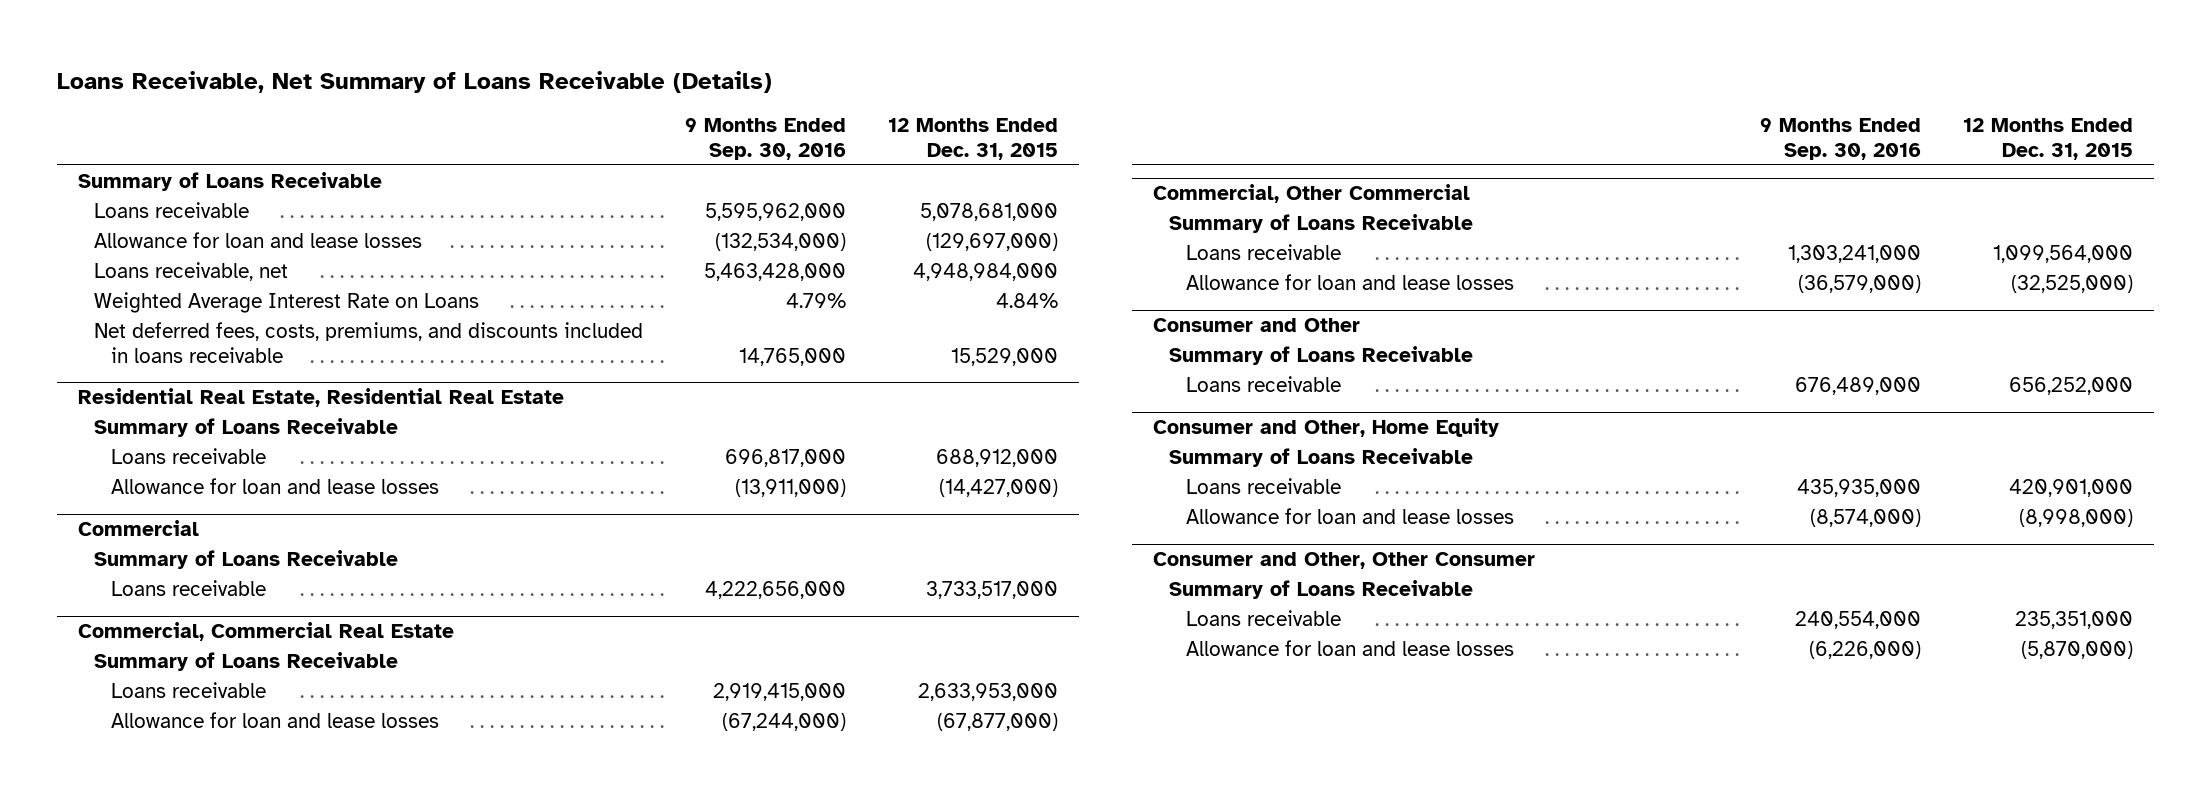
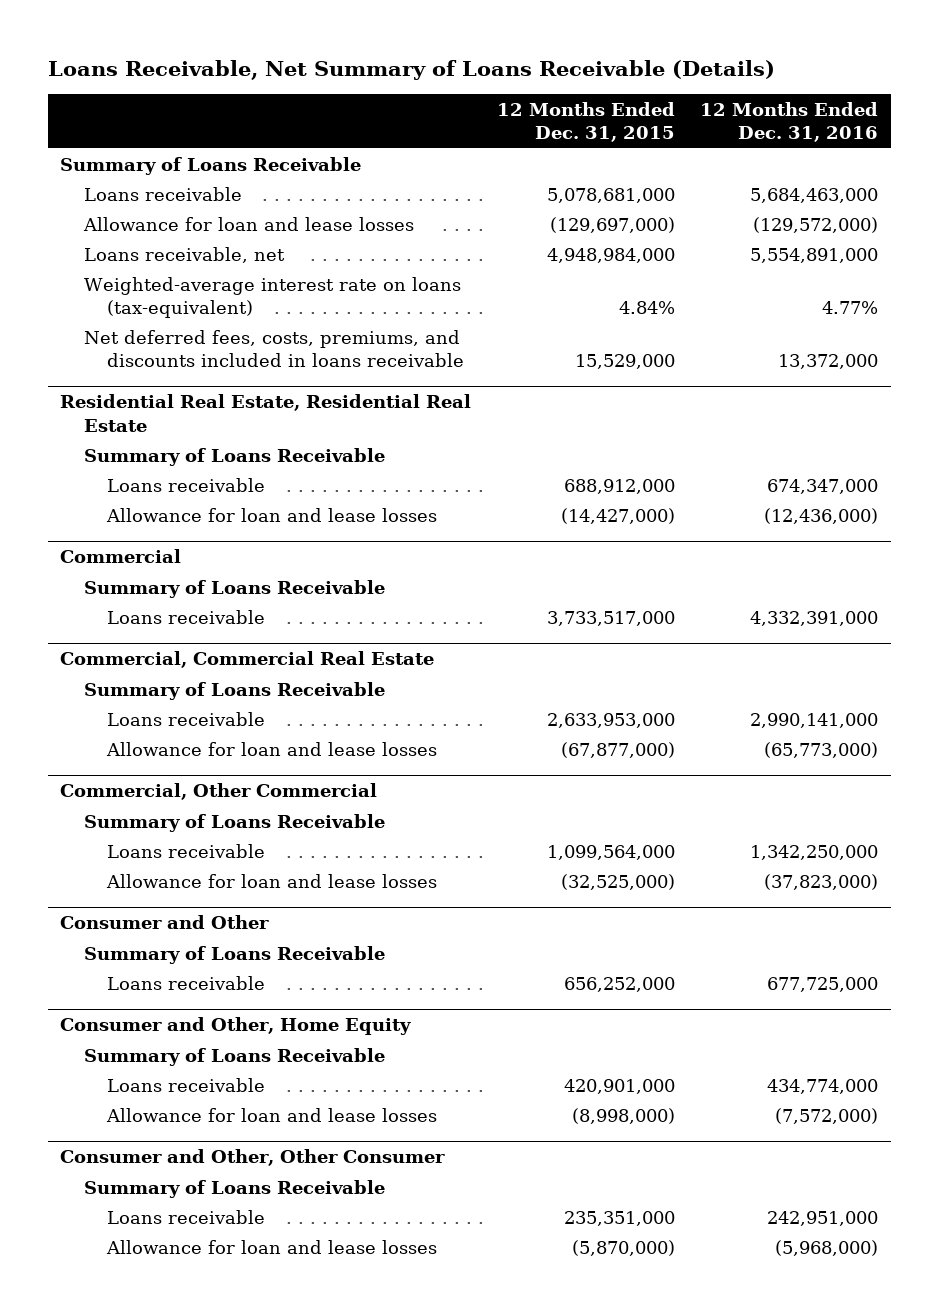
- | 9 Months Ended Sep. 30, 2016 | 12 Months Ended Dec. 31, 2015
+ | 12 Months Ended Dec. 31, 2015 | 12 Months Ended Dec. 31, 2016
- Weighted Average Interest Rate on Loans | 4.79% | 4.84%
+ Weighted-average interest rate on loans (tax-equivalent) | 4.84% | 4.77%

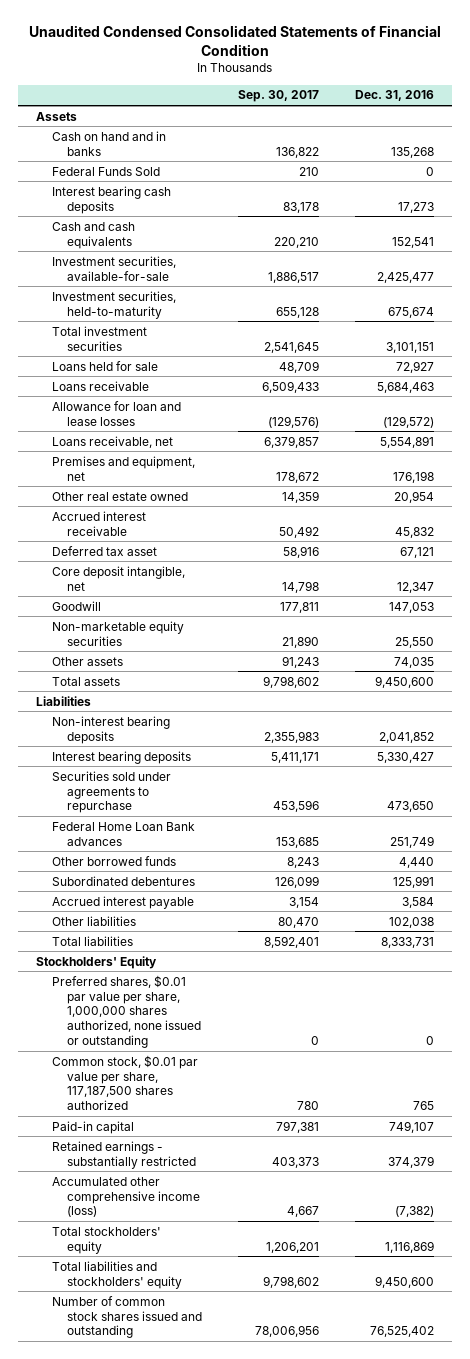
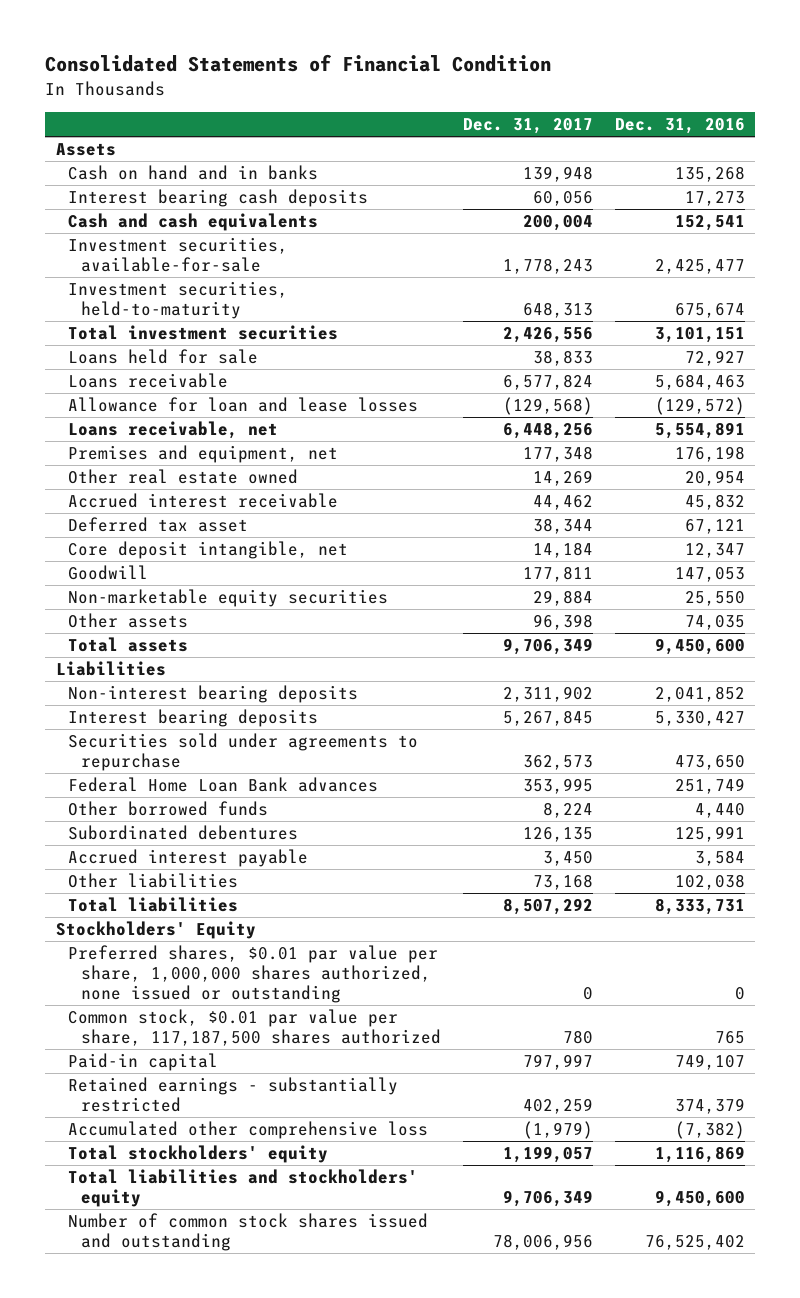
- Unaudited Condensed Consolidated Statements of Financial Condition
+ Consolidated Statements of Financial Condition
- | Sep. 30, 2017 | Dec. 31, 2016
+ | Dec. 31, 2017 | Dec. 31, 2016
- Federal Funds Sold | 210 | 0
- Accumulated other comprehensive income (loss) | 4,667 | (7,382)
+ Accumulated other comprehensive loss | (1,979) | (7,382)

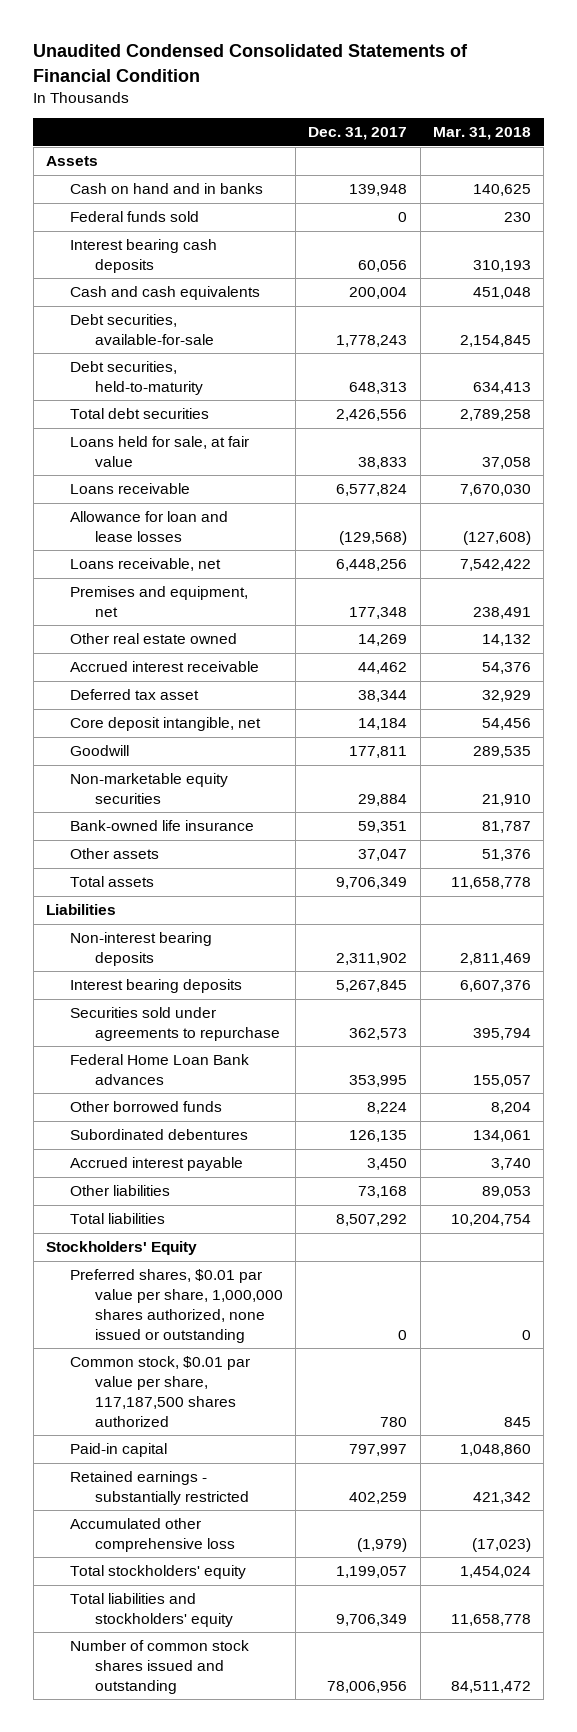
- Consolidated Statements of Financial Condition
+ Unaudited Condensed Consolidated Statements of Financial Condition
- | Dec. 31, 2017 | Dec. 31, 2016
+ | Dec. 31, 2017 | Mar. 31, 2018
+ Federal funds sold | 0 | 230
- Investment securities, available-for-sale | 1,778,243 | 2,425,477
- Investment securities, held-to-maturity | 648,313 | 675,674
- Total investment securities | 2,426,556 | 3,101,151
- Loans held for sale | 38,833 | 72,927
+ Debt securities, available-for-sale | 1,778,243 | 2,154,845
+ Debt securities, held-to-maturity | 648,313 | 634,413
+ Total debt securities | 2,426,556 | 2,789,258
+ Loans held for sale, at fair value | 38,833 | 37,058
- Other assets | 96,398 | 74,035
+ Bank-owned life insurance | 59,351 | 81,787
+ Other assets | 37,047 | 51,376

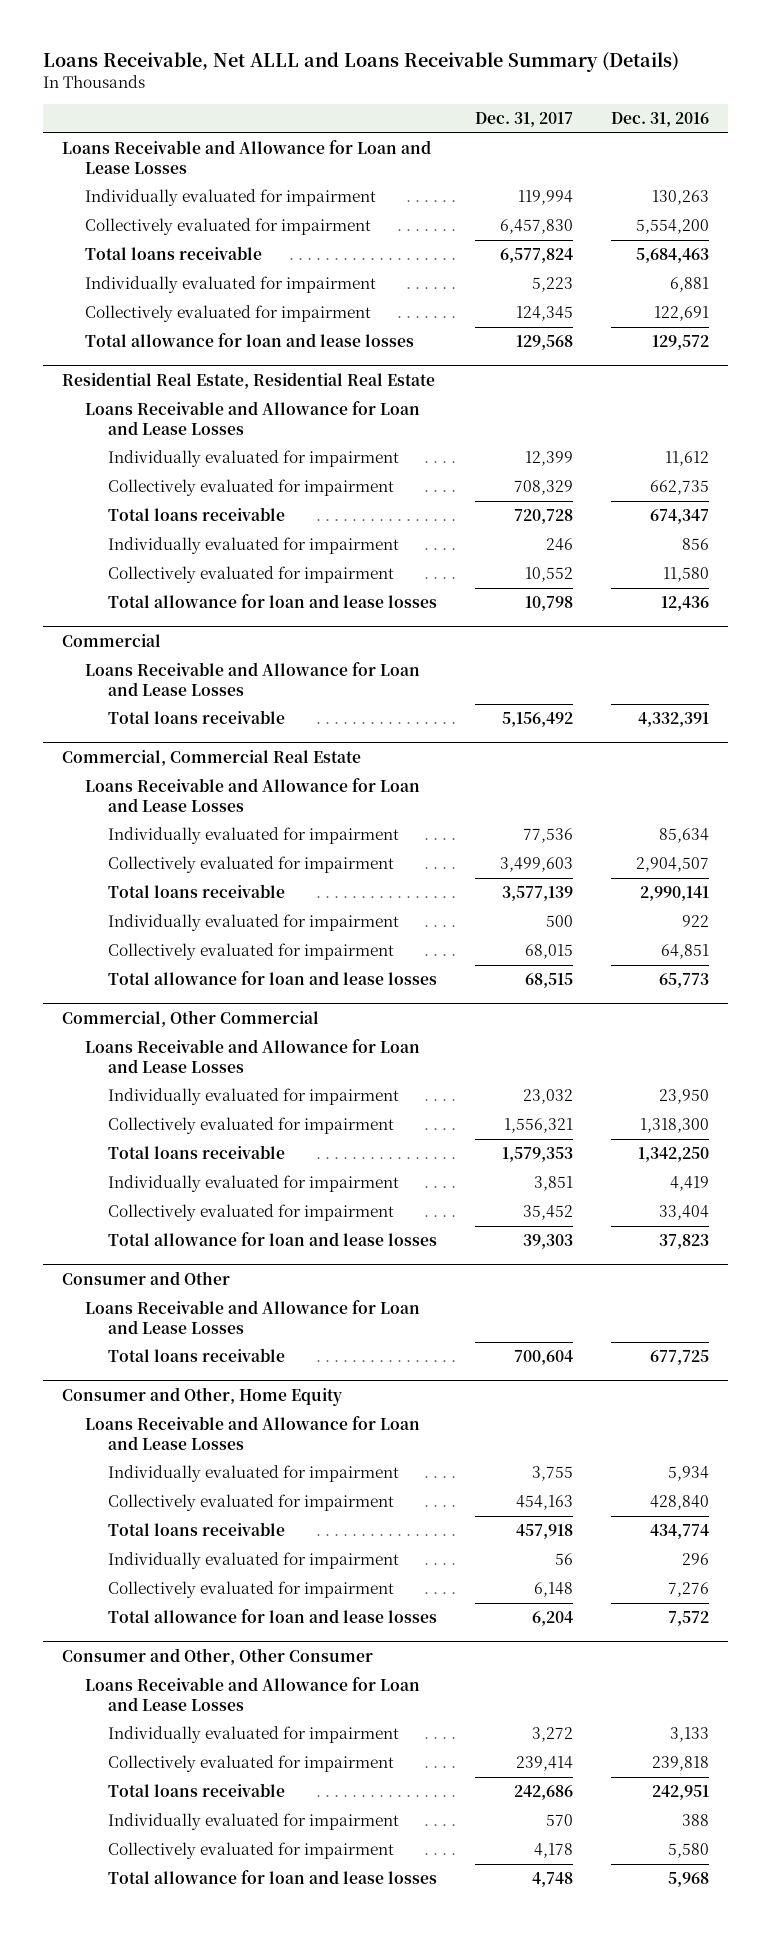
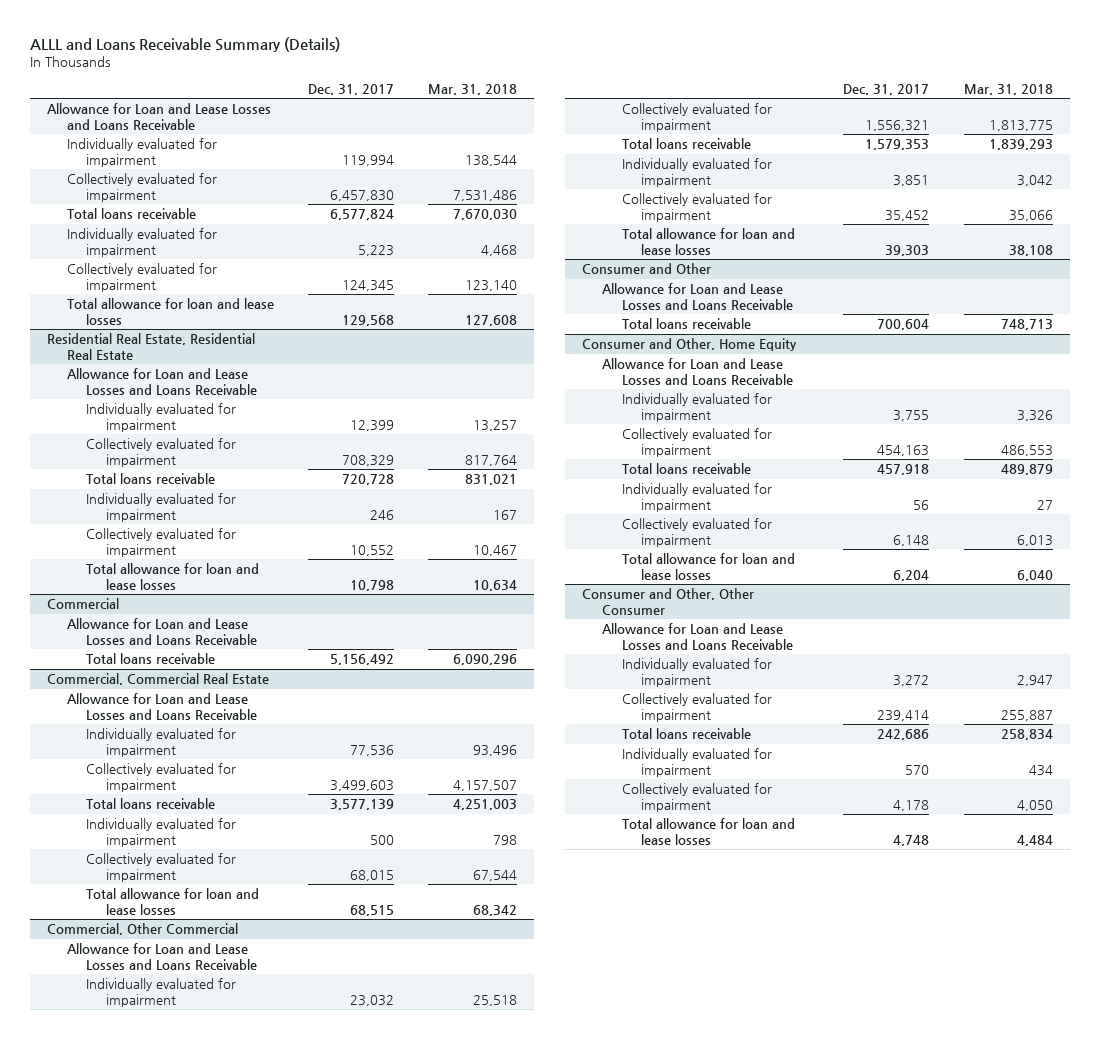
- Loans Receivable, Net ALLL and Loans Receivable Summary (Details)
+ ALLL and Loans Receivable Summary (Details)
- | Dec. 31, 2017 | Dec. 31, 2016
+ | Dec. 31, 2017 | Mar. 31, 2018
- Loans Receivable and Allowance for Loan and Lease Losses
+ Allowance for Loan and Lease Losses and Loans Receivable
@ Residential Real Estate, Residential Real Estate
- Loans Receivable and Allowance for Loan and Lease Losses
+ Allowance for Loan and Lease Losses and Loans Receivable
@ Commercial
- Loans Receivable and Allowance for Loan and Lease Losses
+ Allowance for Loan and Lease Losses and Loans Receivable
@ Commercial, Commercial Real Estate
- Loans Receivable and Allowance for Loan and Lease Losses
+ Allowance for Loan and Lease Losses and Loans Receivable
@ Commercial, Other Commercial
- Loans Receivable and Allowance for Loan and Lease Losses
+ Allowance for Loan and Lease Losses and Loans Receivable
@ Consumer and Other
- Loans Receivable and Allowance for Loan and Lease Losses
+ Allowance for Loan and Lease Losses and Loans Receivable
@ Consumer and Other, Home Equity
- Loans Receivable and Allowance for Loan and Lease Losses
+ Allowance for Loan and Lease Losses and Loans Receivable
@ Consumer and Other, Other Consumer
- Loans Receivable and Allowance for Loan and Lease Losses
+ Allowance for Loan and Lease Losses and Loans Receivable

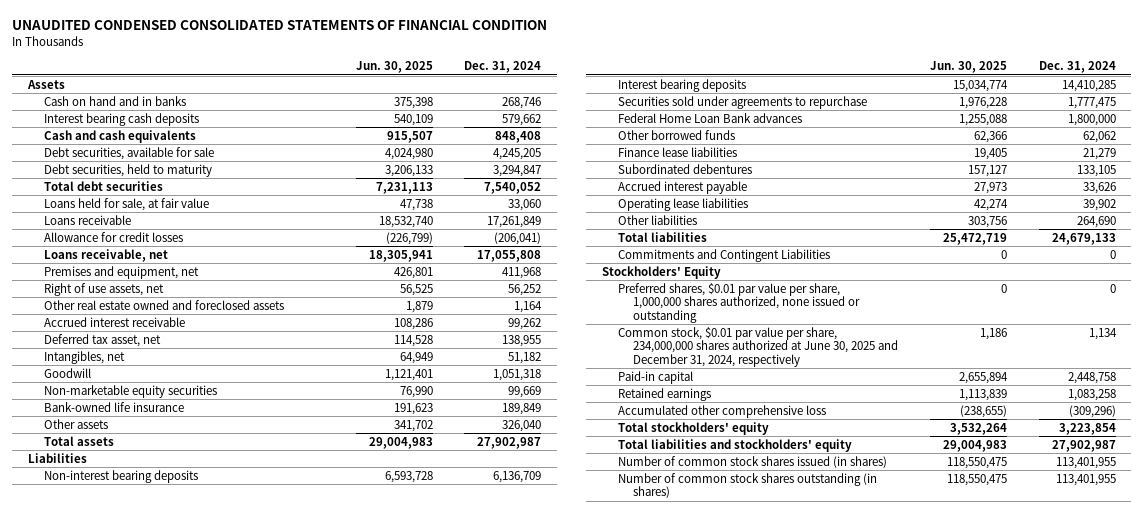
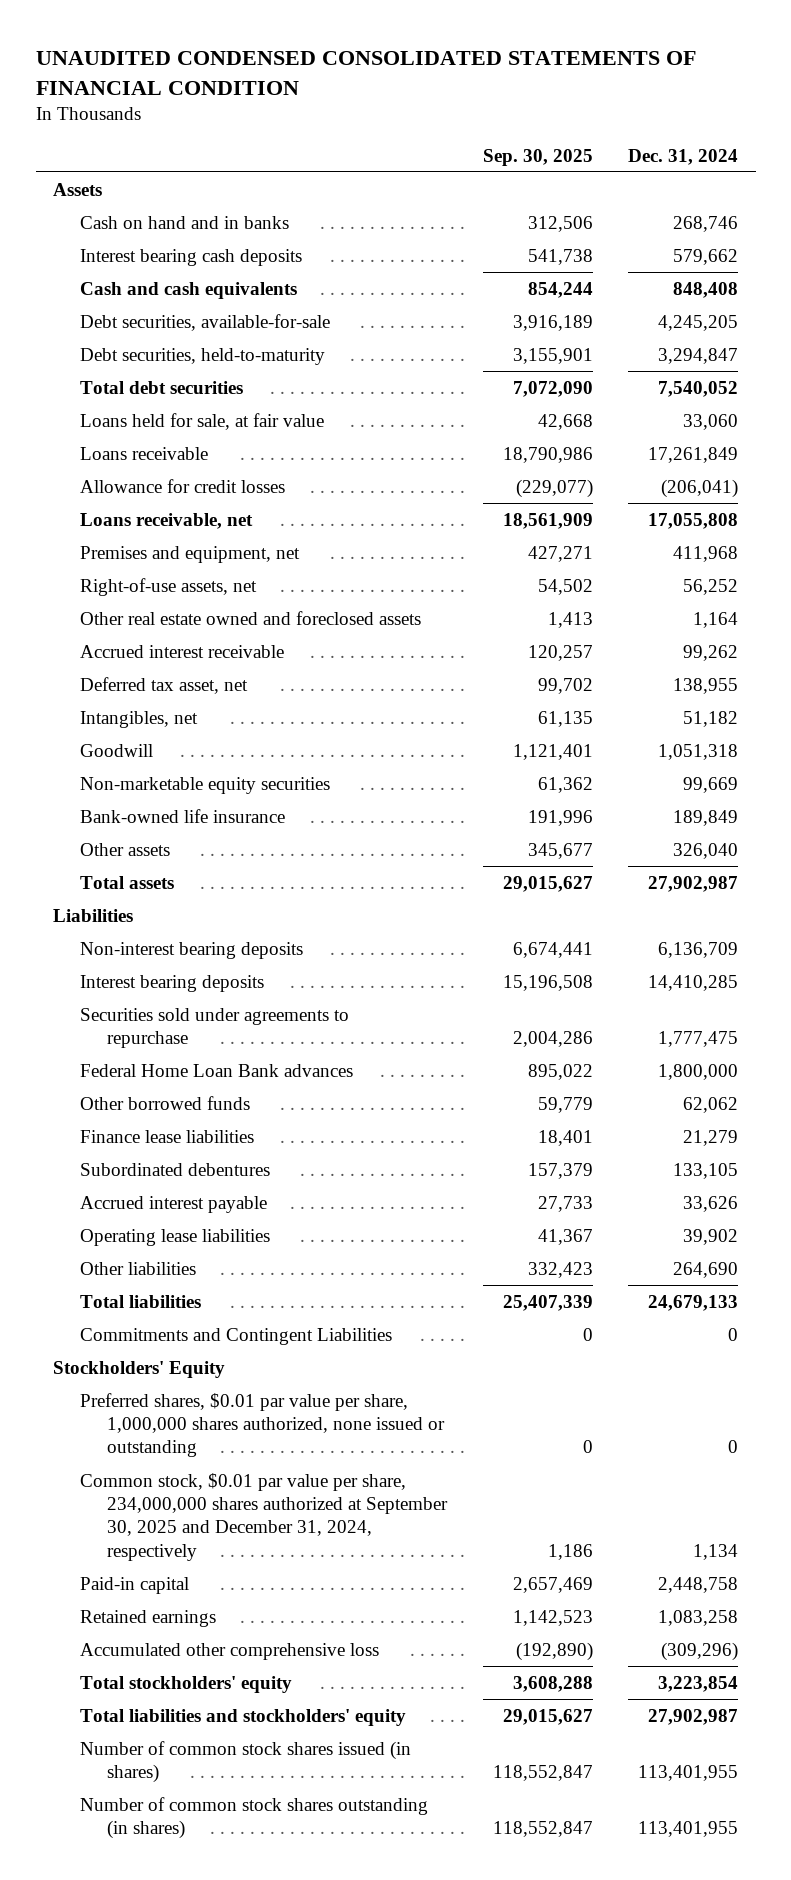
- | Jun. 30, 2025 | Dec. 31, 2024
+ | Sep. 30, 2025 | Dec. 31, 2024
- Debt securities, available for sale | 4,024,980 | 4,245,205
- Debt securities, held to maturity | 3,206,133 | 3,294,847
+ Debt securities, available-for-sale | 3,916,189 | 4,245,205
+ Debt securities, held-to-maturity | 3,155,901 | 3,294,847
- Right of use assets, net | 56,525 | 56,252
+ Right-of-use assets, net | 54,502 | 56,252
- Common stock, $0.01 par value per share, 234,000,000 shares authorized at June 30, 2025 and December 31, 2024, respectively | 1,186 | 1,134
+ Common stock, $0.01 par value per share, 234,000,000 shares authorized at September 30, 2025 and December 31, 2024, respectively | 1,186 | 1,134

